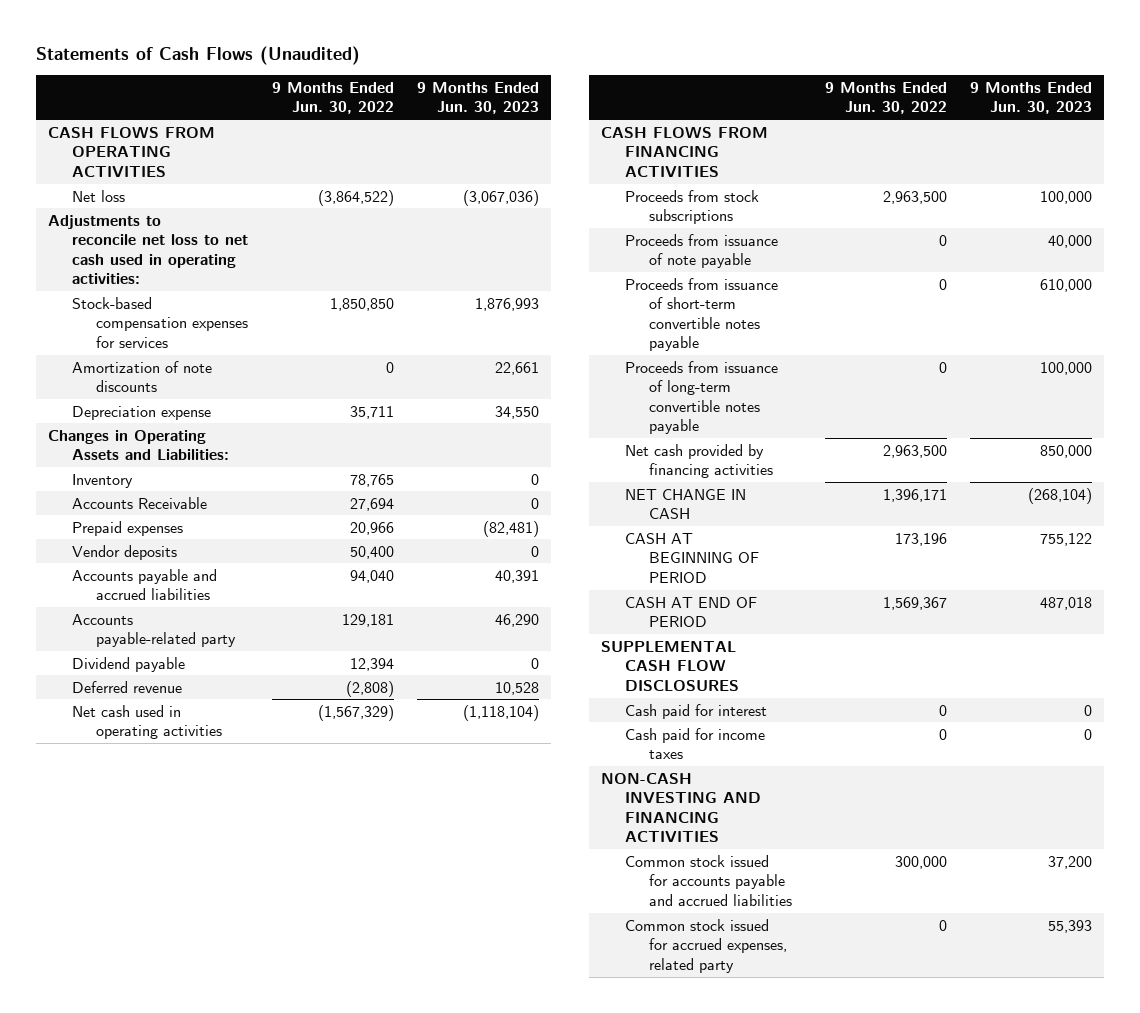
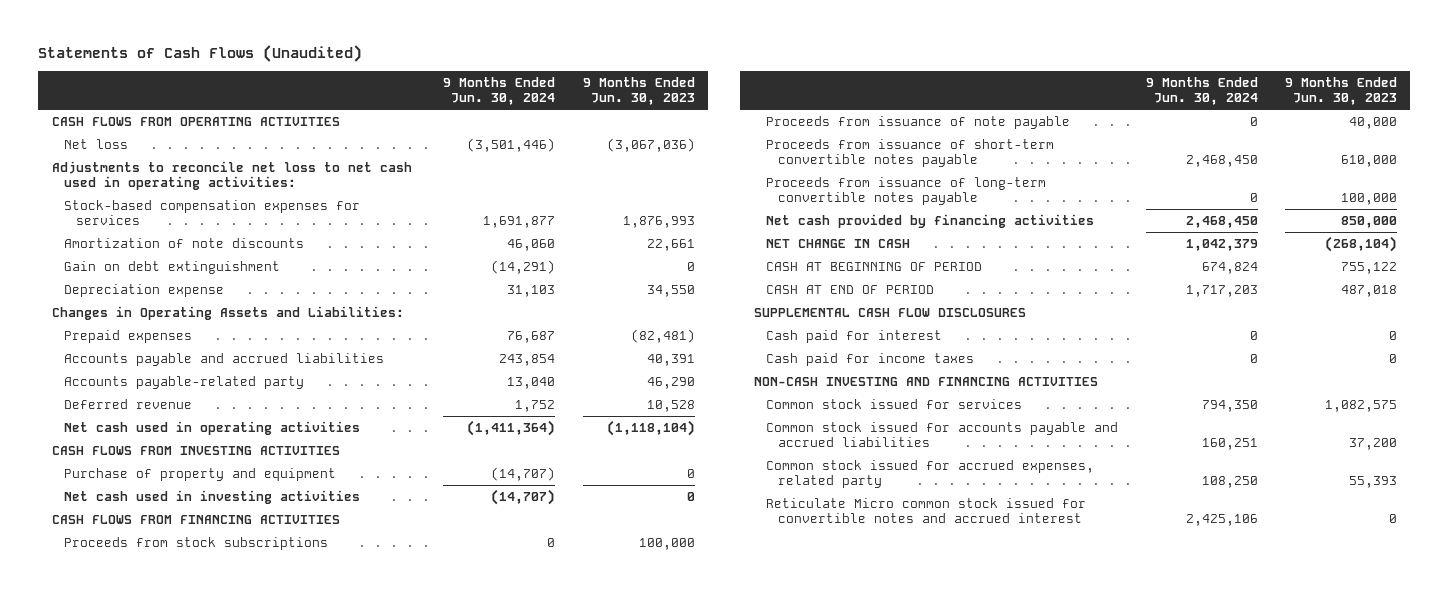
- | 9 Months Ended Jun. 30, 2022 | 9 Months Ended Jun. 30, 2023
+ | 9 Months Ended Jun. 30, 2024 | 9 Months Ended Jun. 30, 2023
+ Gain on debt extinguishment | (14,291) | 0
- Inventory | 78,765 | 0
- Accounts Receivable | 27,694 | 0
- Vendor deposits | 50,400 | 0
- Dividend payable | 12,394 | 0
+ CASH FLOWS FROM INVESTING ACTIVITIES
+ Purchase of property and equipment | (14,707) | 0
+ Net cash used in investing activities | (14,707) | 0
+ Common stock issued for services | 794,350 | 1,082,575
+ Reticulate Micro common stock issued for convertible notes and accrued interest | 2,425,106 | 0

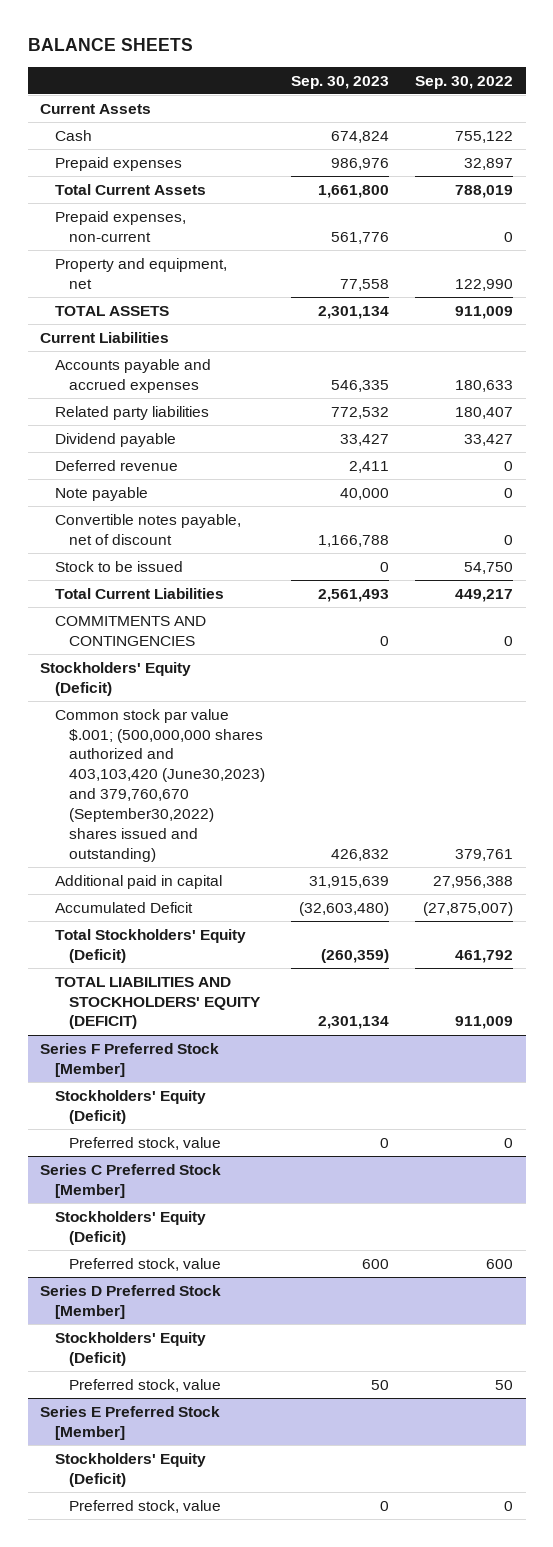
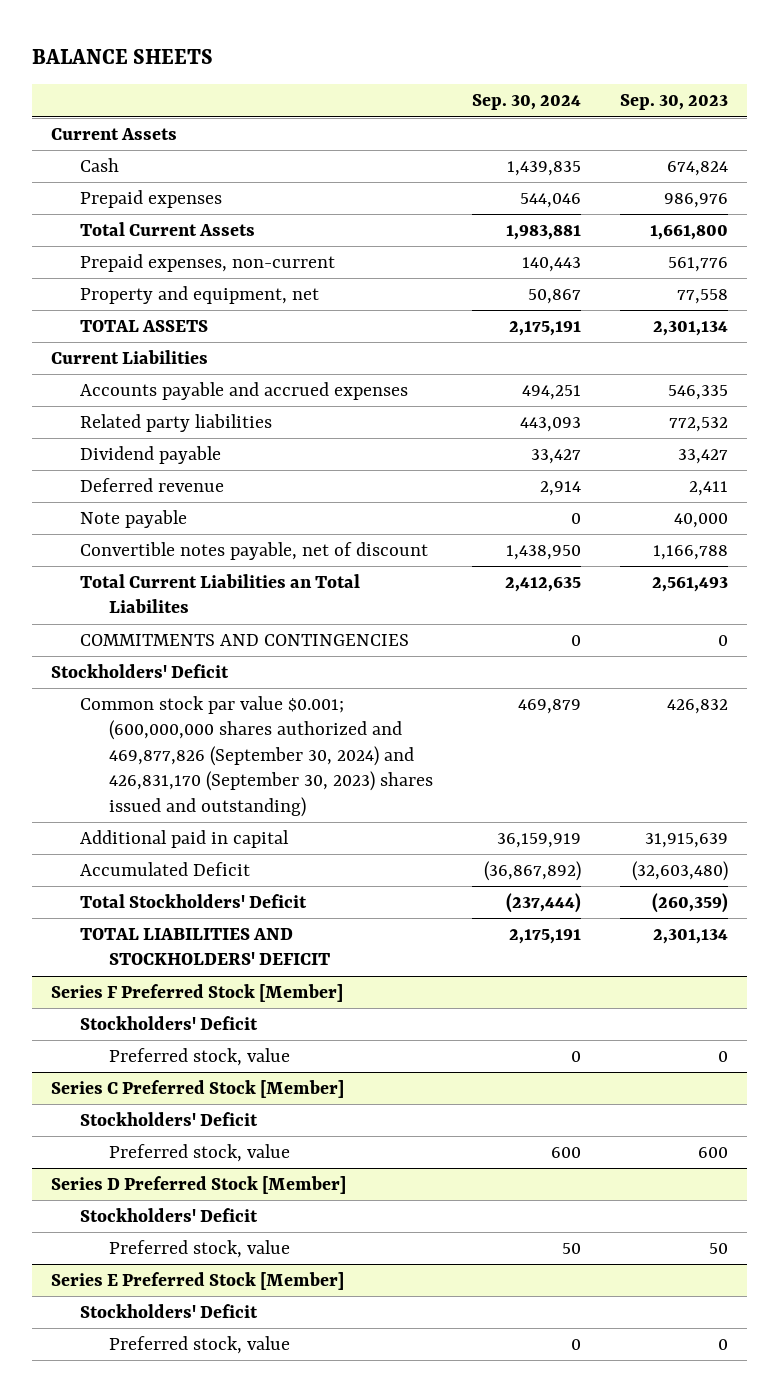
- | Sep. 30, 2023 | Sep. 30, 2022
+ | Sep. 30, 2024 | Sep. 30, 2023
- Stock to be issued | 0 | 54,750
- Total Current Liabilities | 2,561,493 | 449,217
+ Total Current Liabilities an Total Liabilites | 2,412,635 | 2,561,493
- Stockholders' Equity (Deficit)
- Common stock par value $.001; (500,000,000 shares authorized and 403,103,420 (June30,2023) and 379,760,670 (September30,2022) shares issued and outstanding) | 426,832 | 379,761
+ Stockholders' Deficit
+ Common stock par value $0.001; (600,000,000 shares authorized and 469,877,826 (September 30, 2024) and 426,831,170 (September 30, 2023) shares issued and outstanding) | 469,879 | 426,832
- Total Stockholders' Equity (Deficit) | (260,359) | 461,792
- TOTAL LIABILITIES AND STOCKHOLDERS' EQUITY (DEFICIT) | 2,301,134 | 911,009
+ Total Stockholders' Deficit | (237,444) | (260,359)
+ TOTAL LIABILITIES AND STOCKHOLDERS' DEFICIT | 2,175,191 | 2,301,134
@ Series F Preferred Stock [Member]
- Stockholders' Equity (Deficit)
+ Stockholders' Deficit
@ Series C Preferred Stock [Member]
- Stockholders' Equity (Deficit)
+ Stockholders' Deficit
@ Series D Preferred Stock [Member]
- Stockholders' Equity (Deficit)
+ Stockholders' Deficit
@ Series E Preferred Stock [Member]
- Stockholders' Equity (Deficit)
+ Stockholders' Deficit

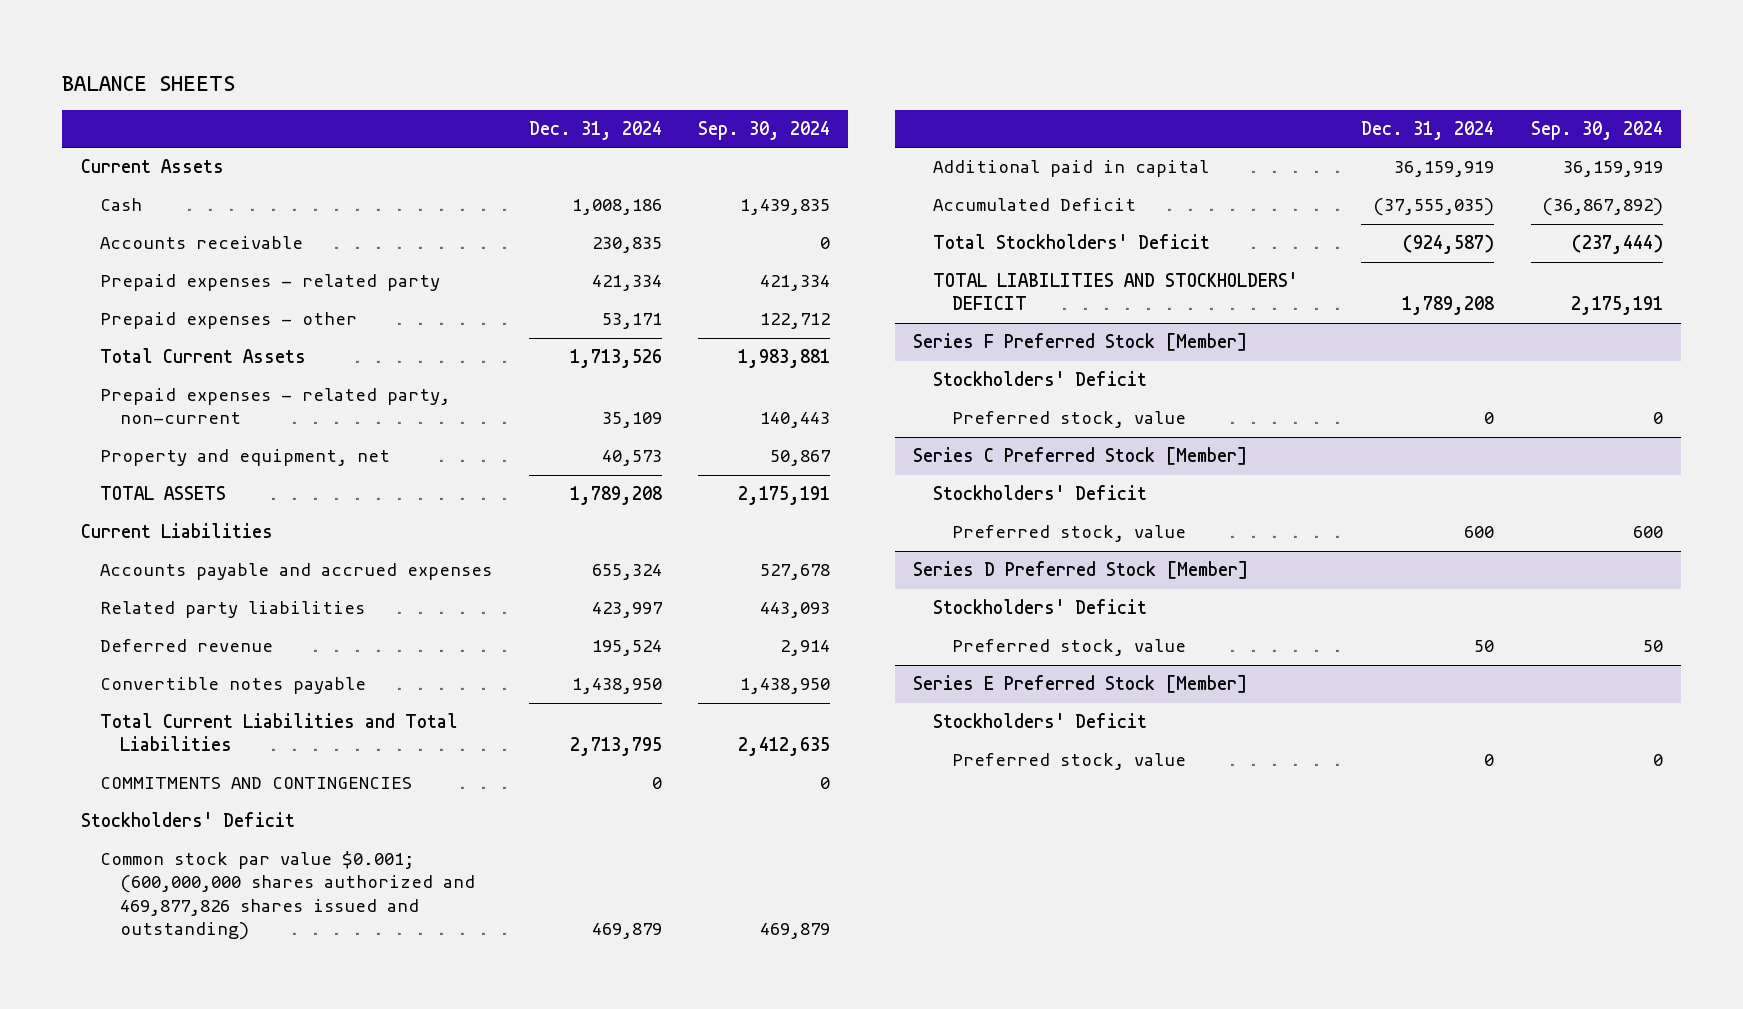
- | Sep. 30, 2024 | Sep. 30, 2023
+ | Dec. 31, 2024 | Sep. 30, 2024
- Prepaid expenses | 544,046 | 986,976
+ Accounts receivable | 230,835 | 0
+ Prepaid expenses - related party | 421,334 | 421,334
+ Prepaid expenses - other | 53,171 | 122,712
- Prepaid expenses, non-current | 140,443 | 561,776
+ Prepaid expenses - related party, non-current | 35,109 | 140,443
- Accounts payable and accrued expenses | 494,251 | 546,335
+ Accounts payable and accrued expenses | 655,324 | 527,678
- Dividend payable | 33,427 | 33,427
- Note payable | 0 | 40,000
- Convertible notes payable, net of discount | 1,438,950 | 1,166,788
- Total Current Liabilities an Total Liabilites | 2,412,635 | 2,561,493
+ Convertible notes payable | 1,438,950 | 1,438,950
+ Total Current Liabilities and Total Liabilities | 2,713,795 | 2,412,635
- Common stock par value $0.001; (600,000,000 shares authorized and 469,877,826 (September 30, 2024) and 426,831,170 (September 30, 2023) shares issued and outstanding) | 469,879 | 426,832
+ Common stock par value $0.001; (600,000,000 shares authorized and 469,877,826 shares issued and outstanding) | 469,879 | 469,879

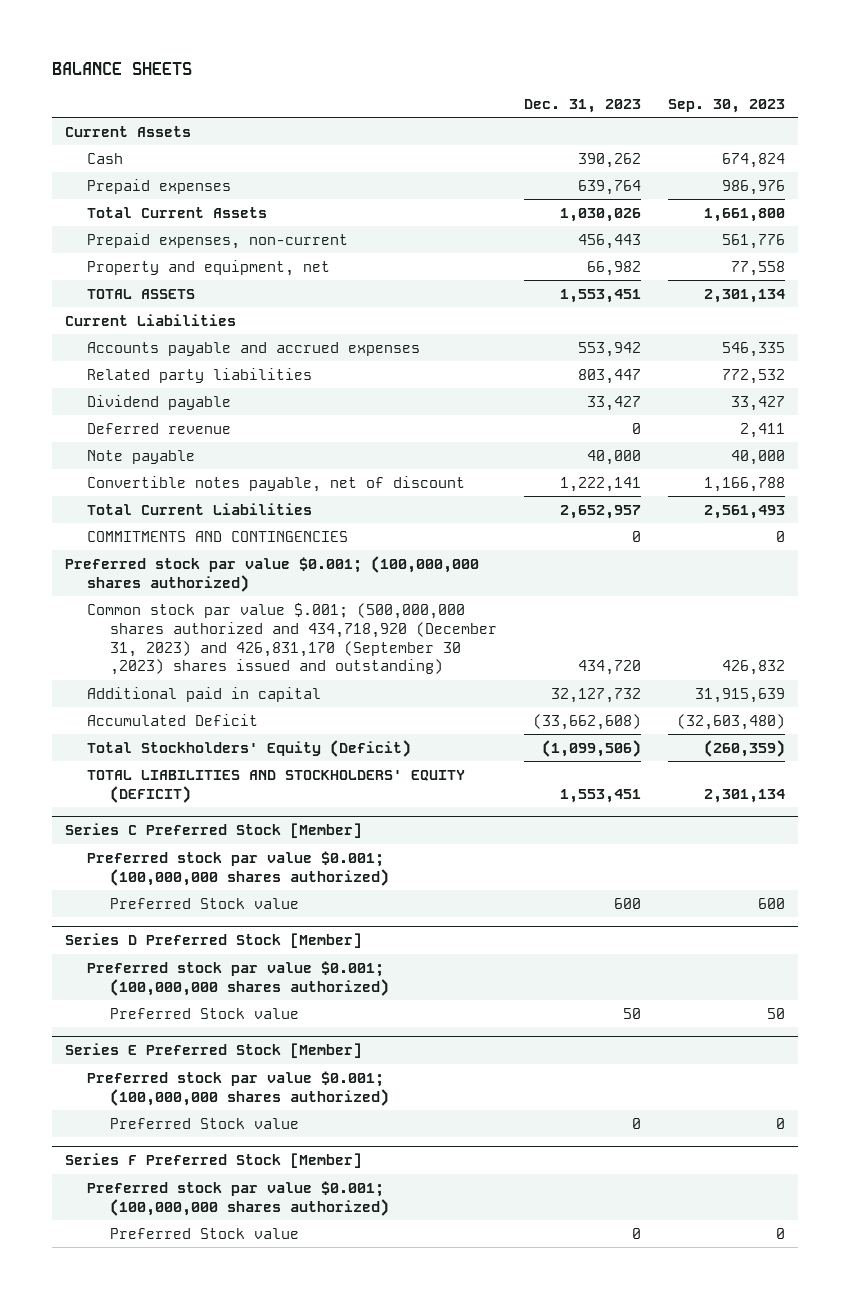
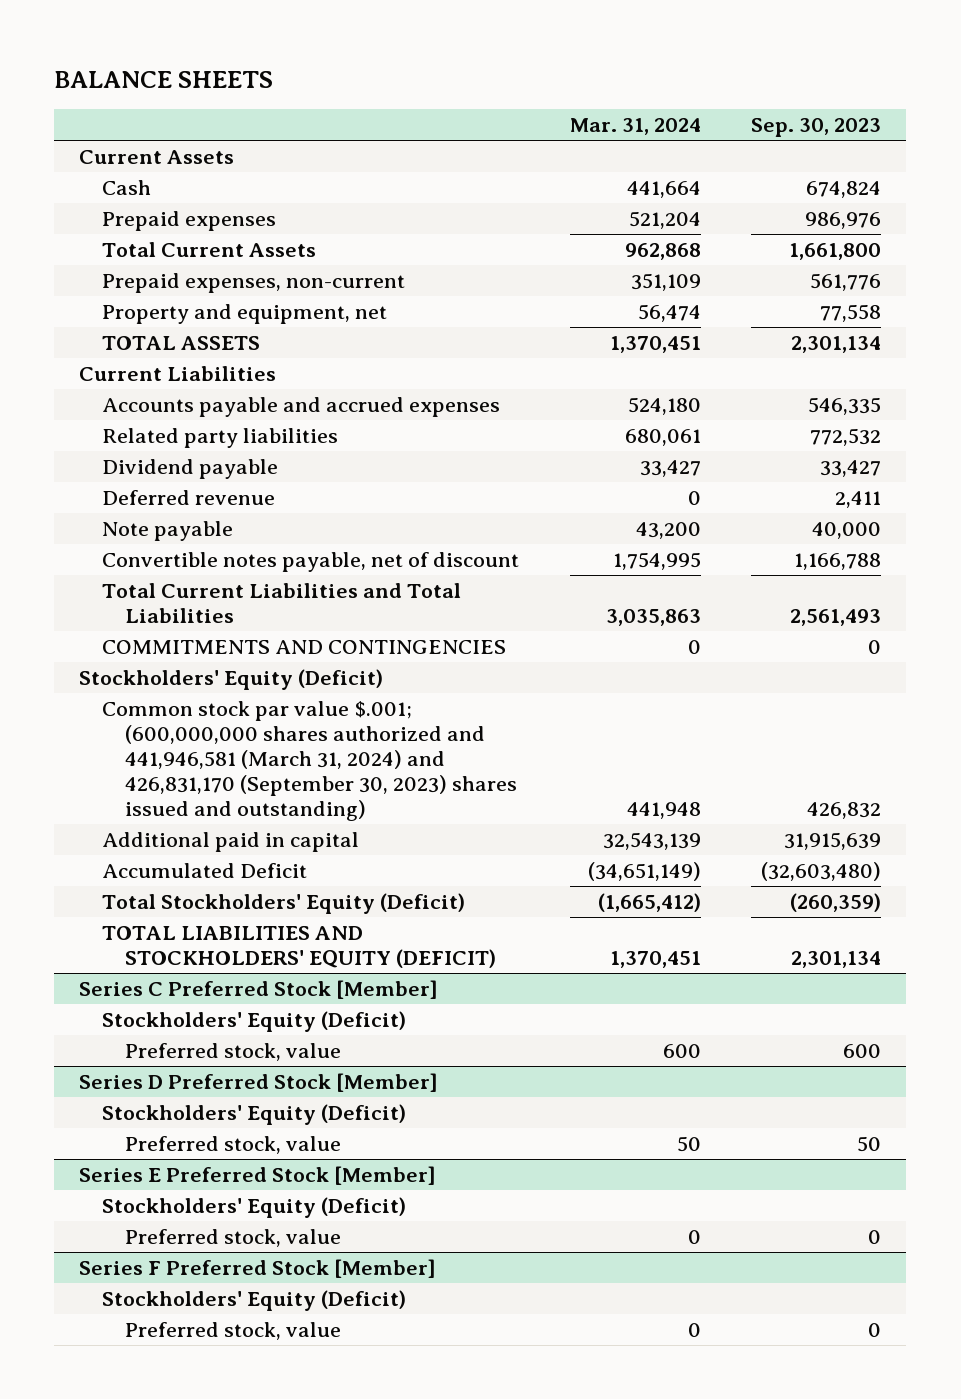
- | Dec. 31, 2023 | Sep. 30, 2023
+ | Mar. 31, 2024 | Sep. 30, 2023
- Total Current Liabilities | 2,652,957 | 2,561,493
+ Total Current Liabilities and Total Liabilities | 3,035,863 | 2,561,493
- Preferred stock par value $0.001; (100,000,000 shares authorized)
- Common stock par value $.001; (500,000,000 shares authorized and 434,718,920 (December 31, 2023) and 426,831,170 (September 30 ,2023) shares issued and outstanding) | 434,720 | 426,832
+ Stockholders' Equity (Deficit)
+ Common stock par value $.001; (600,000,000 shares authorized and 441,946,581 (March 31, 2024) and 426,831,170 (September 30, 2023) shares issued and outstanding) | 441,948 | 426,832
@ Series C Preferred Stock [Member]
- Preferred stock par value $0.001; (100,000,000 shares authorized)
- Preferred Stock value | 600 | 600
+ Stockholders' Equity (Deficit)
+ Preferred stock, value | 600 | 600
@ Series D Preferred Stock [Member]
- Preferred stock par value $0.001; (100,000,000 shares authorized)
- Preferred Stock value | 50 | 50
+ Stockholders' Equity (Deficit)
+ Preferred stock, value | 50 | 50
@ Series E Preferred Stock [Member]
- Preferred stock par value $0.001; (100,000,000 shares authorized)
- Preferred Stock value | 0 | 0
+ Stockholders' Equity (Deficit)
+ Preferred stock, value | 0 | 0
@ Series F Preferred Stock [Member]
- Preferred stock par value $0.001; (100,000,000 shares authorized)
- Preferred Stock value | 0 | 0
+ Stockholders' Equity (Deficit)
+ Preferred stock, value | 0 | 0

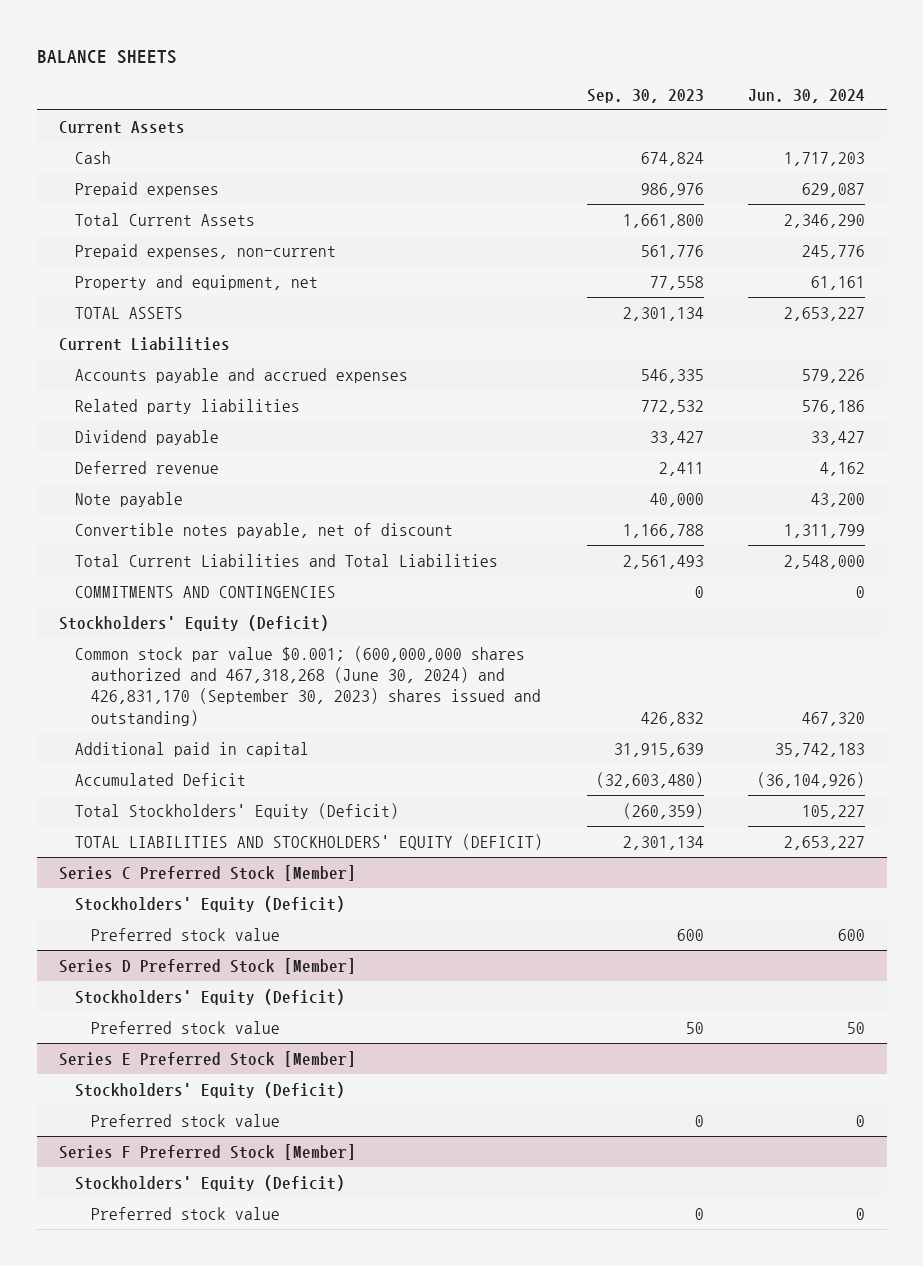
- | Mar. 31, 2024 | Sep. 30, 2023
+ | Sep. 30, 2023 | Jun. 30, 2024
- Common stock par value $.001; (600,000,000 shares authorized and 441,946,581 (March 31, 2024) and 426,831,170 (September 30, 2023) shares issued and outstanding) | 441,948 | 426,832
+ Common stock par value $0.001; (600,000,000 shares authorized and 467,318,268 (June 30, 2024) and 426,831,170 (September 30, 2023) shares issued and outstanding) | 426,832 | 467,320
@ Series C Preferred Stock [Member]
- Preferred stock, value | 600 | 600
+ Preferred stock value | 600 | 600
@ Series D Preferred Stock [Member]
- Preferred stock, value | 50 | 50
+ Preferred stock value | 50 | 50
@ Series E Preferred Stock [Member]
- Preferred stock, value | 0 | 0
+ Preferred stock value | 0 | 0
@ Series F Preferred Stock [Member]
- Preferred stock, value | 0 | 0
+ Preferred stock value | 0 | 0

